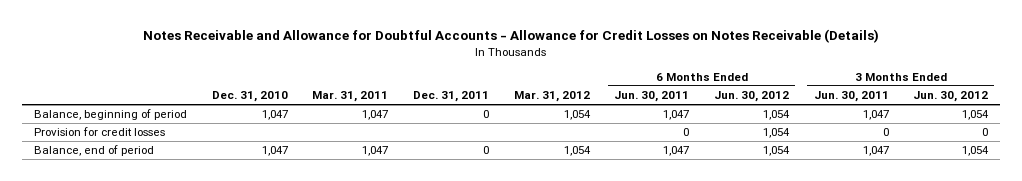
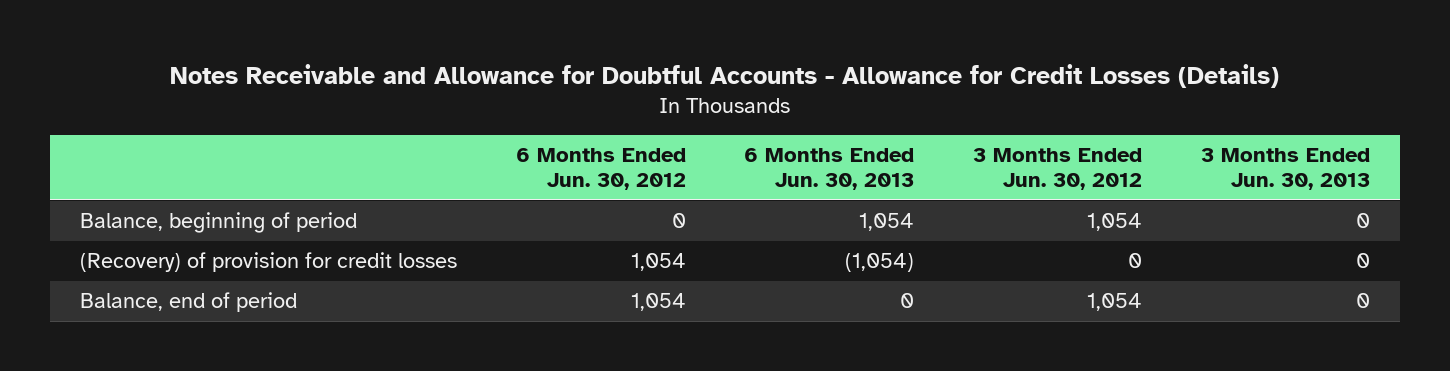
- Notes Receivable and Allowance for Doubtful Accounts - Allowance for Credit Losses on Notes Receivable (Details)
+ Notes Receivable and Allowance for Doubtful Accounts - Allowance for Credit Losses (Details)
- | Dec. 31, 2010 | Mar. 31, 2011 | Dec. 31, 2011 | Mar. 31, 2012 | 6 Months Ended Jun. 30, 2011 | 6 Months Ended Jun. 30, 2012 | 3 Months Ended Jun. 30, 2011 | 3 Months Ended Jun. 30, 2012
+ | 6 Months Ended Jun. 30, 2012 | 6 Months Ended Jun. 30, 2013 | 3 Months Ended Jun. 30, 2012 | 3 Months Ended Jun. 30, 2013
- Balance, beginning of period | 1,047 | 1,047 | 0 | 1,054 | 1,047 | 1,054 | 1,047 | 1,054
- Provision for credit losses | | | | | 0 | 1,054 | 0 | 0
+ Balance, beginning of period | 0 | 1,054 | 1,054 | 0
+ (Recovery) of provision for credit losses | 1,054 | (1,054) | 0 | 0

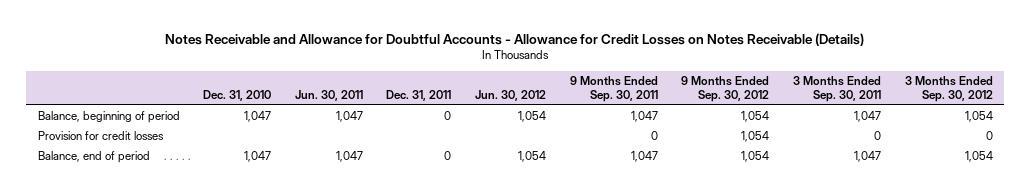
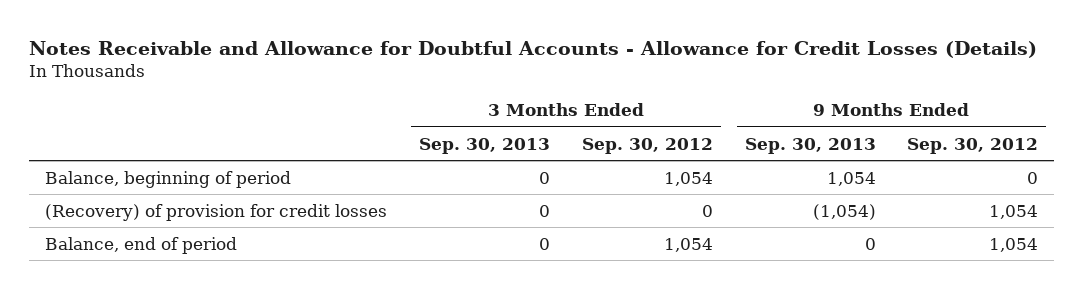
- Notes Receivable and Allowance for Doubtful Accounts - Allowance for Credit Losses on Notes Receivable (Details)
+ Notes Receivable and Allowance for Doubtful Accounts - Allowance for Credit Losses (Details)
- | Dec. 31, 2010 | Jun. 30, 2011 | Dec. 31, 2011 | Jun. 30, 2012 | 9 Months Ended Sep. 30, 2011 | 9 Months Ended Sep. 30, 2012 | 3 Months Ended Sep. 30, 2011 | 3 Months Ended Sep. 30, 2012
+ | 3 Months Ended Sep. 30, 2013 | 3 Months Ended Sep. 30, 2012 | 9 Months Ended Sep. 30, 2013 | 9 Months Ended Sep. 30, 2012
- Balance, beginning of period | 1,047 | 1,047 | 0 | 1,054 | 1,047 | 1,054 | 1,047 | 1,054
- Provision for credit losses | | | | | 0 | 1,054 | 0 | 0
+ Balance, beginning of period | 0 | 1,054 | 1,054 | 0
+ (Recovery) of provision for credit losses | 0 | 0 | (1,054) | 1,054

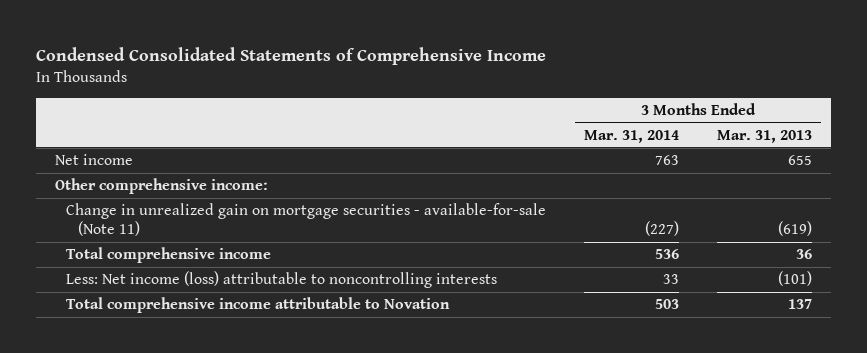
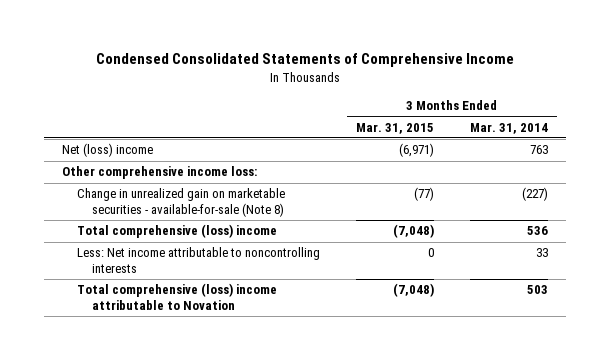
- | 3 Months Ended Mar. 31, 2014 | 3 Months Ended Mar. 31, 2013
+ | 3 Months Ended Mar. 31, 2015 | 3 Months Ended Mar. 31, 2014
- Net income | 763 | 655
- Other comprehensive income:
- Change in unrealized gain on mortgage securities - available-for-sale (Note 11) | (227) | (619)
- Total comprehensive income | 536 | 36
- Less: Net income (loss) attributable to noncontrolling interests | 33 | (101)
- Total comprehensive income attributable to Novation | 503 | 137
+ Net (loss) income | (6,971) | 763
+ Other comprehensive income loss:
+ Change in unrealized gain on marketable securities - available-for-sale (Note 8) | (77) | (227)
+ Total comprehensive (loss) income | (7,048) | 536
+ Less: Net income attributable to noncontrolling interests | 0 | 33
+ Total comprehensive (loss) income attributable to Novation | (7,048) | 503

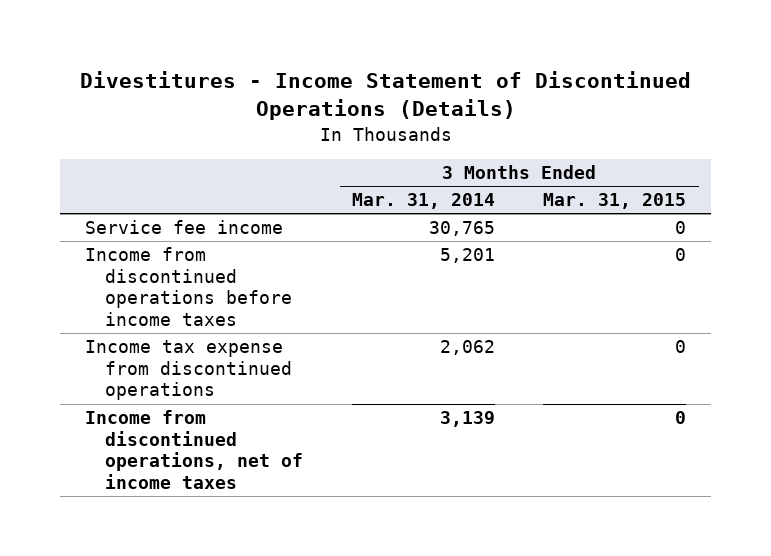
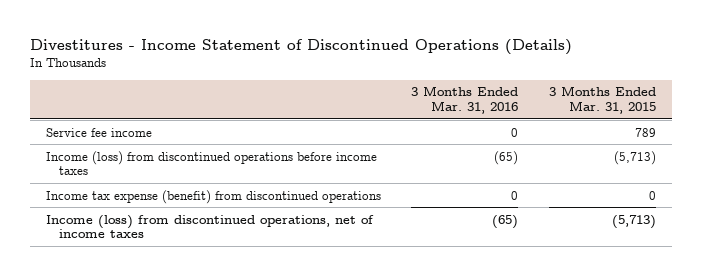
- | 3 Months Ended Mar. 31, 2014 | 3 Months Ended Mar. 31, 2015
+ | 3 Months Ended Mar. 31, 2016 | 3 Months Ended Mar. 31, 2015
- Service fee income | 30,765 | 0
- Income from discontinued operations before income taxes | 5,201 | 0
- Income tax expense from discontinued operations | 2,062 | 0
- Income from discontinued operations, net of income taxes | 3,139 | 0
+ Service fee income | 0 | 789
+ Income (loss) from discontinued operations before income taxes | (65) | (5,713)
+ Income tax expense (benefit) from discontinued operations | 0 | 0
+ Income (loss) from discontinued operations, net of income taxes | (65) | (5,713)

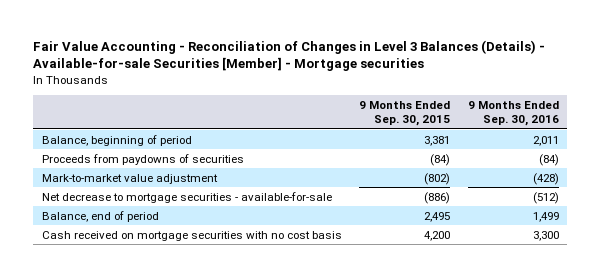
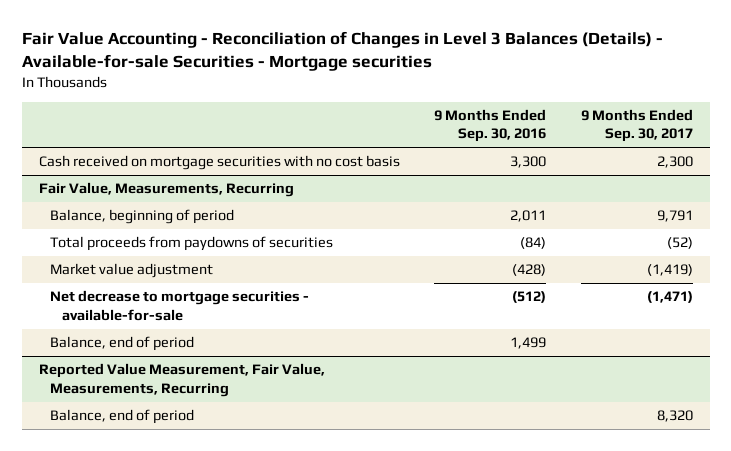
- Fair Value Accounting - Reconciliation of Changes in Level 3 Balances (Details) - Available-for-sale Securities [Member] - Mortgage securities
+ Fair Value Accounting - Reconciliation of Changes in Level 3 Balances (Details) - Available-for-sale Securities - Mortgage securities
- | 9 Months Ended Sep. 30, 2015 | 9 Months Ended Sep. 30, 2016
+ | 9 Months Ended Sep. 30, 2016 | 9 Months Ended Sep. 30, 2017
moved up: Cash received on mortgage securities with no cost basis | 3,300 | 2,300
+ Fair Value, Measurements, Recurring
- Proceeds from paydowns of securities | (84) | (84)
- Mark-to-market value adjustment | (802) | (428)
+ Total proceeds from paydowns of securities | (84) | (52)
+ Market value adjustment | (428) | (1,419)
+ Reported Value Measurement, Fair Value, Measurements, Recurring
+ Balance, end of period | | 8,320

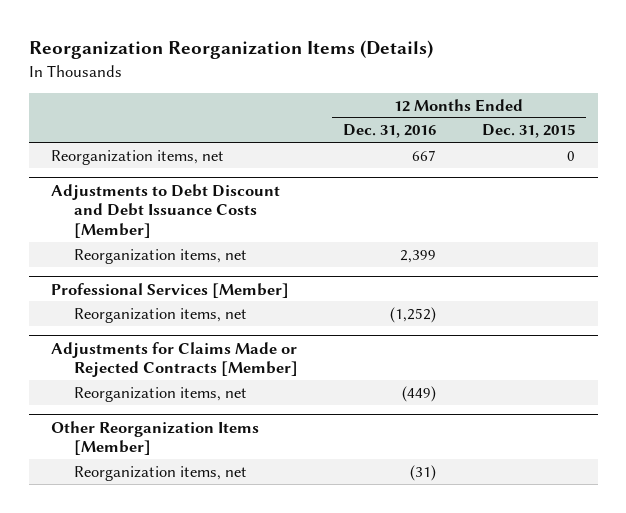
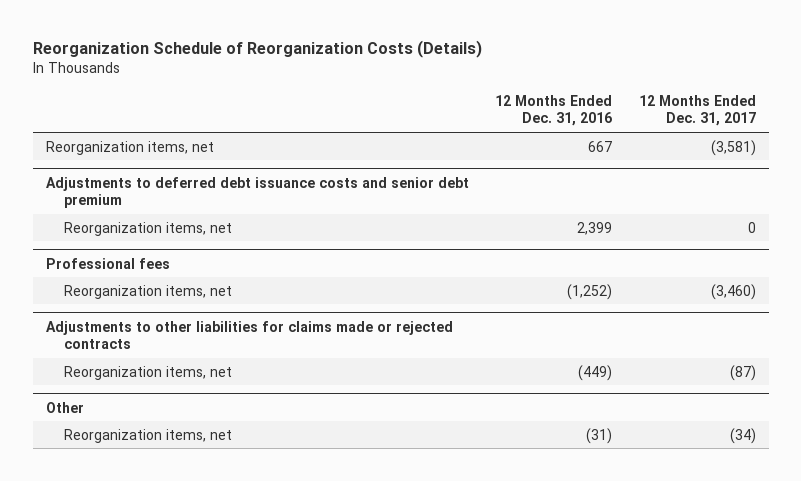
- Reorganization Reorganization Items (Details)
+ Reorganization Schedule of Reorganization Costs (Details)
- | 12 Months Ended Dec. 31, 2016 | 12 Months Ended Dec. 31, 2015
+ | 12 Months Ended Dec. 31, 2016 | 12 Months Ended Dec. 31, 2017
- Adjustments to Debt Discount and Debt Issuance Costs [Member]
+ Adjustments to deferred debt issuance costs and senior debt premium
- Professional Services [Member]
+ Professional fees
- Adjustments for Claims Made or Rejected Contracts [Member]
+ Adjustments to other liabilities for claims made or rejected contracts
- Other Reorganization Items [Member]
+ Other

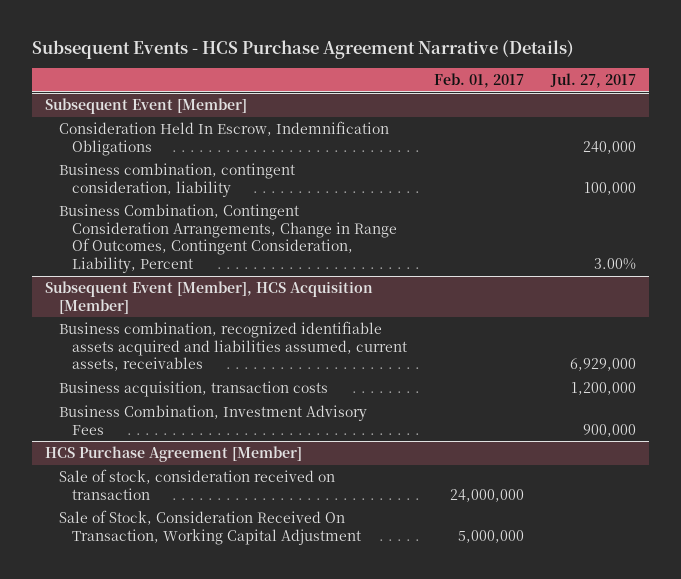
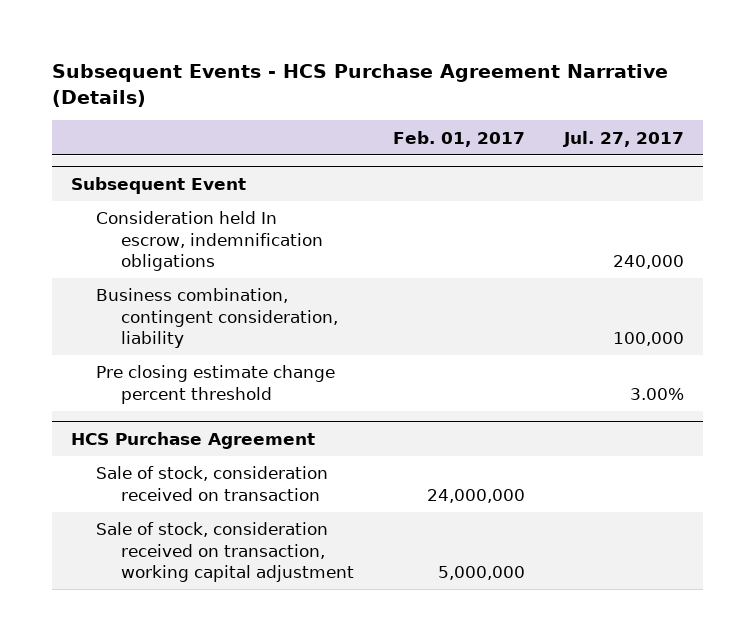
- Subsequent Event [Member]
- Consideration Held In Escrow, Indemnification Obligations | | 240,000
+ Subsequent Event
+ Consideration held In escrow, indemnification obligations | | 240,000
- Business Combination, Contingent Consideration Arrangements, Change in Range Of Outcomes, Contingent Consideration, Liability, Percent | | 3.00%
- Subsequent Event [Member], HCS Acquisition [Member]
- Business combination, recognized identifiable assets acquired and liabilities assumed, current assets, receivables | | 6,929,000
- Business acquisition, transaction costs | | 1,200,000
- Business Combination, Investment Advisory Fees | | 900,000
- HCS Purchase Agreement [Member]
+ Pre closing estimate change percent threshold | | 3.00%
+ HCS Purchase Agreement
- Sale of Stock, Consideration Received On Transaction, Working Capital Adjustment | 5,000,000 |
+ Sale of stock, consideration received on transaction, working capital adjustment | 5,000,000 |

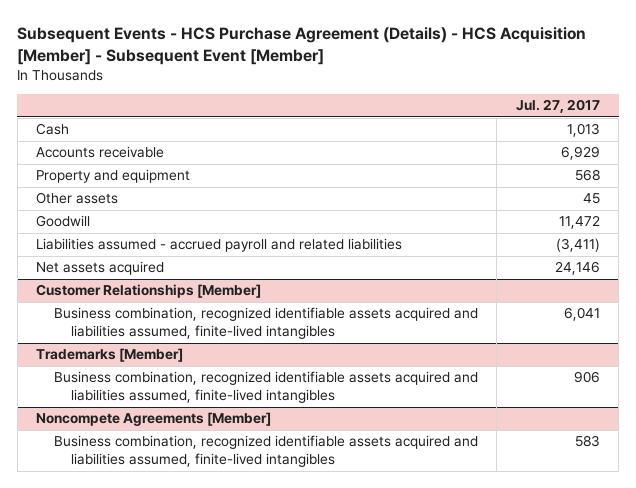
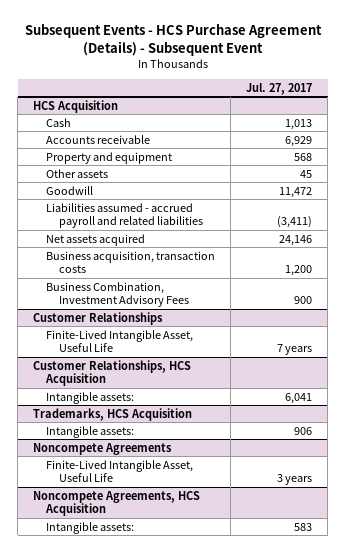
- Subsequent Events - HCS Purchase Agreement (Details) - HCS Acquisition [Member] - Subsequent Event [Member]
+ Subsequent Events - HCS Purchase Agreement (Details) - Subsequent Event
+ HCS Acquisition
- Customer Relationships [Member]
- Business combination, recognized identifiable assets acquired and liabilities assumed, finite-lived intangibles | 6,041
- Trademarks [Member]
- Business combination, recognized identifiable assets acquired and liabilities assumed, finite-lived intangibles | 906
- Noncompete Agreements [Member]
- Business combination, recognized identifiable assets acquired and liabilities assumed, finite-lived intangibles | 583
+ Business acquisition, transaction costs | 1,200
+ Business Combination, Investment Advisory Fees | 900
+ Customer Relationships
+ Finite-Lived Intangible Asset, Useful Life | 7 years
+ Customer Relationships, HCS Acquisition
+ Intangible assets: | 6,041
+ Trademarks, HCS Acquisition
+ Intangible assets: | 906
+ Noncompete Agreements
+ Finite-Lived Intangible Asset, Useful Life | 3 years
+ Noncompete Agreements, HCS Acquisition
+ Intangible assets: | 583

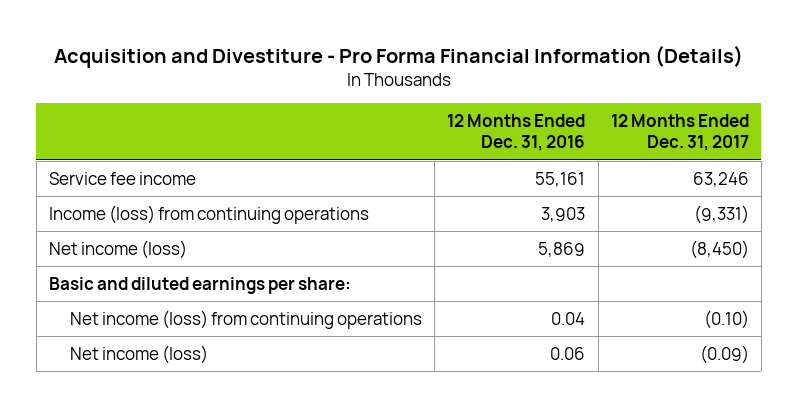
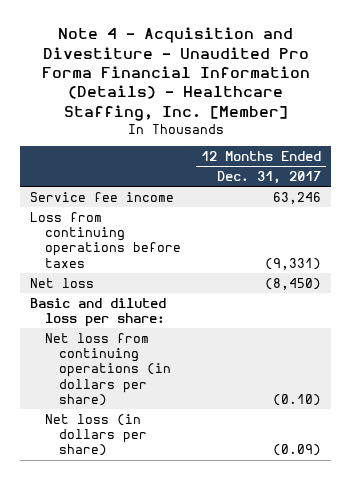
- Acquisition and Divestiture - Pro Forma Financial Information (Details)
+ Note 4 - Acquisition and Divestiture - Unaudited Pro Forma Financial Information (Details) - Healthcare Staffing, Inc. [Member]
- | 12 Months Ended Dec. 31, 2016 | 12 Months Ended Dec. 31, 2017
+ | 12 Months Ended Dec. 31, 2017
- Income (loss) from continuing operations | 3,903 | (9,331)
- Net income (loss) | 5,869 | (8,450)
- Basic and diluted earnings per share:
- Net income (loss) from continuing operations | 0.04 | (0.10)
- Net income (loss) | 0.06 | (0.09)
+ Loss from continuing operations before taxes | (9,331)
+ Net loss | (8,450)
+ Basic and diluted loss per share:
+ Net loss from continuing operations (in dollars per share) | (0.10)
+ Net loss (in dollars per share) | (0.09)

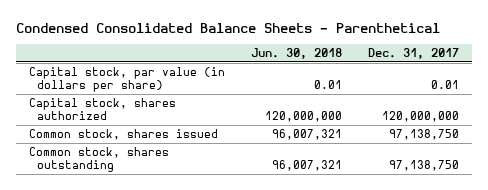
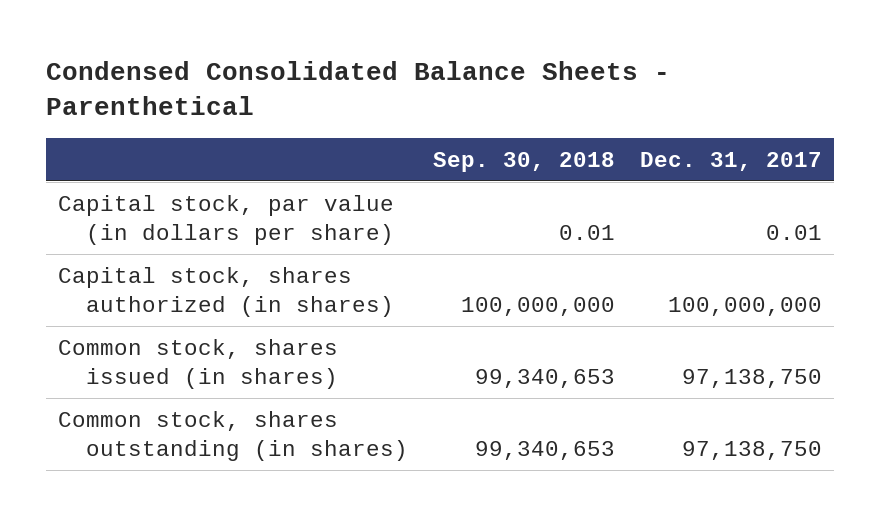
- | Jun. 30, 2018 | Dec. 31, 2017
+ | Sep. 30, 2018 | Dec. 31, 2017
- Capital stock, shares authorized | 120,000,000 | 120,000,000
- Common stock, shares issued | 96,007,321 | 97,138,750
- Common stock, shares outstanding | 96,007,321 | 97,138,750
+ Capital stock, shares authorized (in shares) | 100,000,000 | 100,000,000
+ Common stock, shares issued (in shares) | 99,340,653 | 97,138,750
+ Common stock, shares outstanding (in shares) | 99,340,653 | 97,138,750

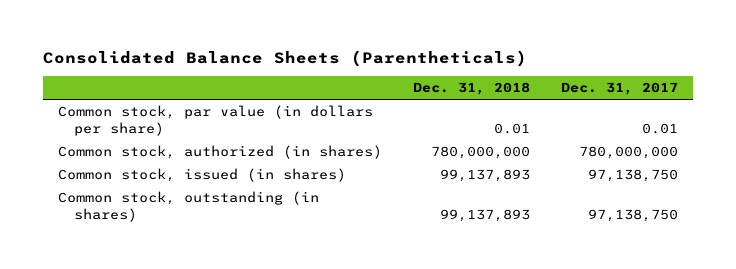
- Condensed Consolidated Balance Sheets - Parenthetical
+ Consolidated Balance Sheets (Parentheticals)
- | Sep. 30, 2018 | Dec. 31, 2017
+ | Dec. 31, 2018 | Dec. 31, 2017
- Capital stock, par value (in dollars per share) | 0.01 | 0.01
- Capital stock, shares authorized (in shares) | 100,000,000 | 100,000,000
- Common stock, shares issued (in shares) | 99,340,653 | 97,138,750
- Common stock, shares outstanding (in shares) | 99,340,653 | 97,138,750
+ Common stock, par value (in dollars per share) | 0.01 | 0.01
+ Common stock, authorized (in shares) | 780,000,000 | 780,000,000
+ Common stock, issued (in shares) | 99,137,893 | 97,138,750
+ Common stock, outstanding (in shares) | 99,137,893 | 97,138,750

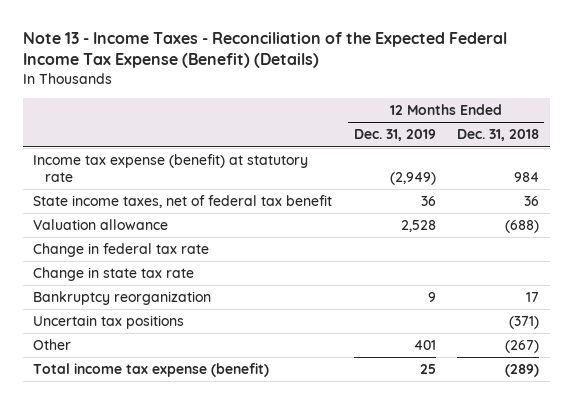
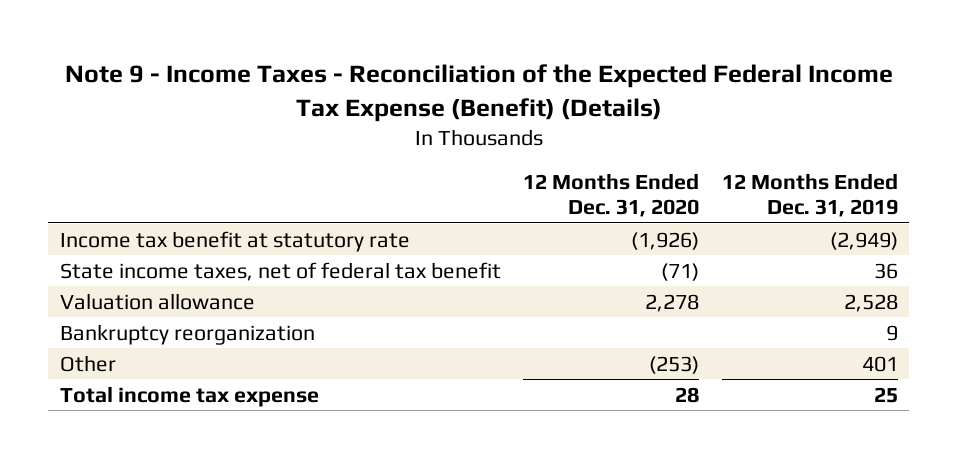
- Note 13 - Income Taxes - Reconciliation of the Expected Federal Income Tax Expense (Benefit) (Details)
+ Note 9 - Income Taxes - Reconciliation of the Expected Federal Income Tax Expense (Benefit) (Details)
- | 12 Months Ended Dec. 31, 2019 | 12 Months Ended Dec. 31, 2018
+ | 12 Months Ended Dec. 31, 2020 | 12 Months Ended Dec. 31, 2019
- Income tax expense (benefit) at statutory rate | (2,949) | 984
+ Income tax benefit at statutory rate | (1,926) | (2,949)
- Change in federal tax rate
- Change in state tax rate
- Uncertain tax positions | | (371)
- Total income tax expense (benefit) | 25 | (289)
+ Total income tax expense | 28 | 25

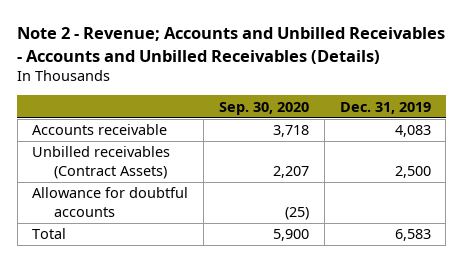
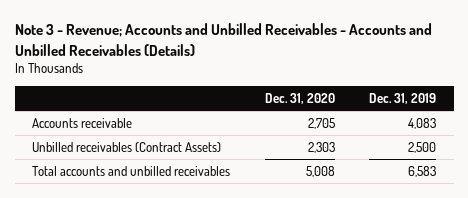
- Note 2 - Revenue; Accounts and Unbilled Receivables - Accounts and Unbilled Receivables (Details)
+ Note 3 - Revenue; Accounts and Unbilled Receivables - Accounts and Unbilled Receivables (Details)
- | Sep. 30, 2020 | Dec. 31, 2019
+ | Dec. 31, 2020 | Dec. 31, 2019
- Allowance for doubtful accounts | (25) |
- Total | 5,900 | 6,583
+ Total accounts and unbilled receivables | 5,008 | 6,583

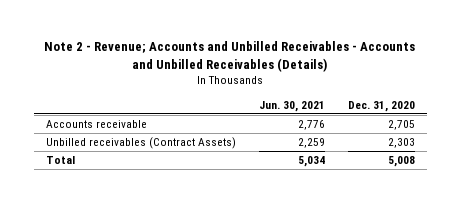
- Note 3 - Revenue; Accounts and Unbilled Receivables - Accounts and Unbilled Receivables (Details)
+ Note 2 - Revenue; Accounts and Unbilled Receivables - Accounts and Unbilled Receivables (Details)
- | Dec. 31, 2020 | Dec. 31, 2019
+ | Jun. 30, 2021 | Dec. 31, 2020
- Total accounts and unbilled receivables | 5,008 | 6,583
+ Total | 5,034 | 5,008

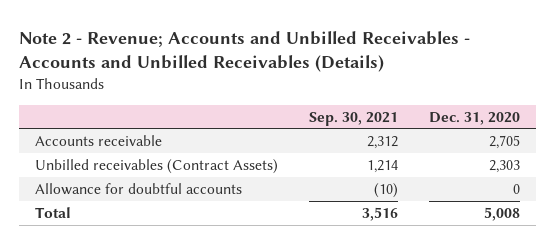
- | Jun. 30, 2021 | Dec. 31, 2020
+ | Sep. 30, 2021 | Dec. 31, 2020
+ Allowance for doubtful accounts | (10) | 0

